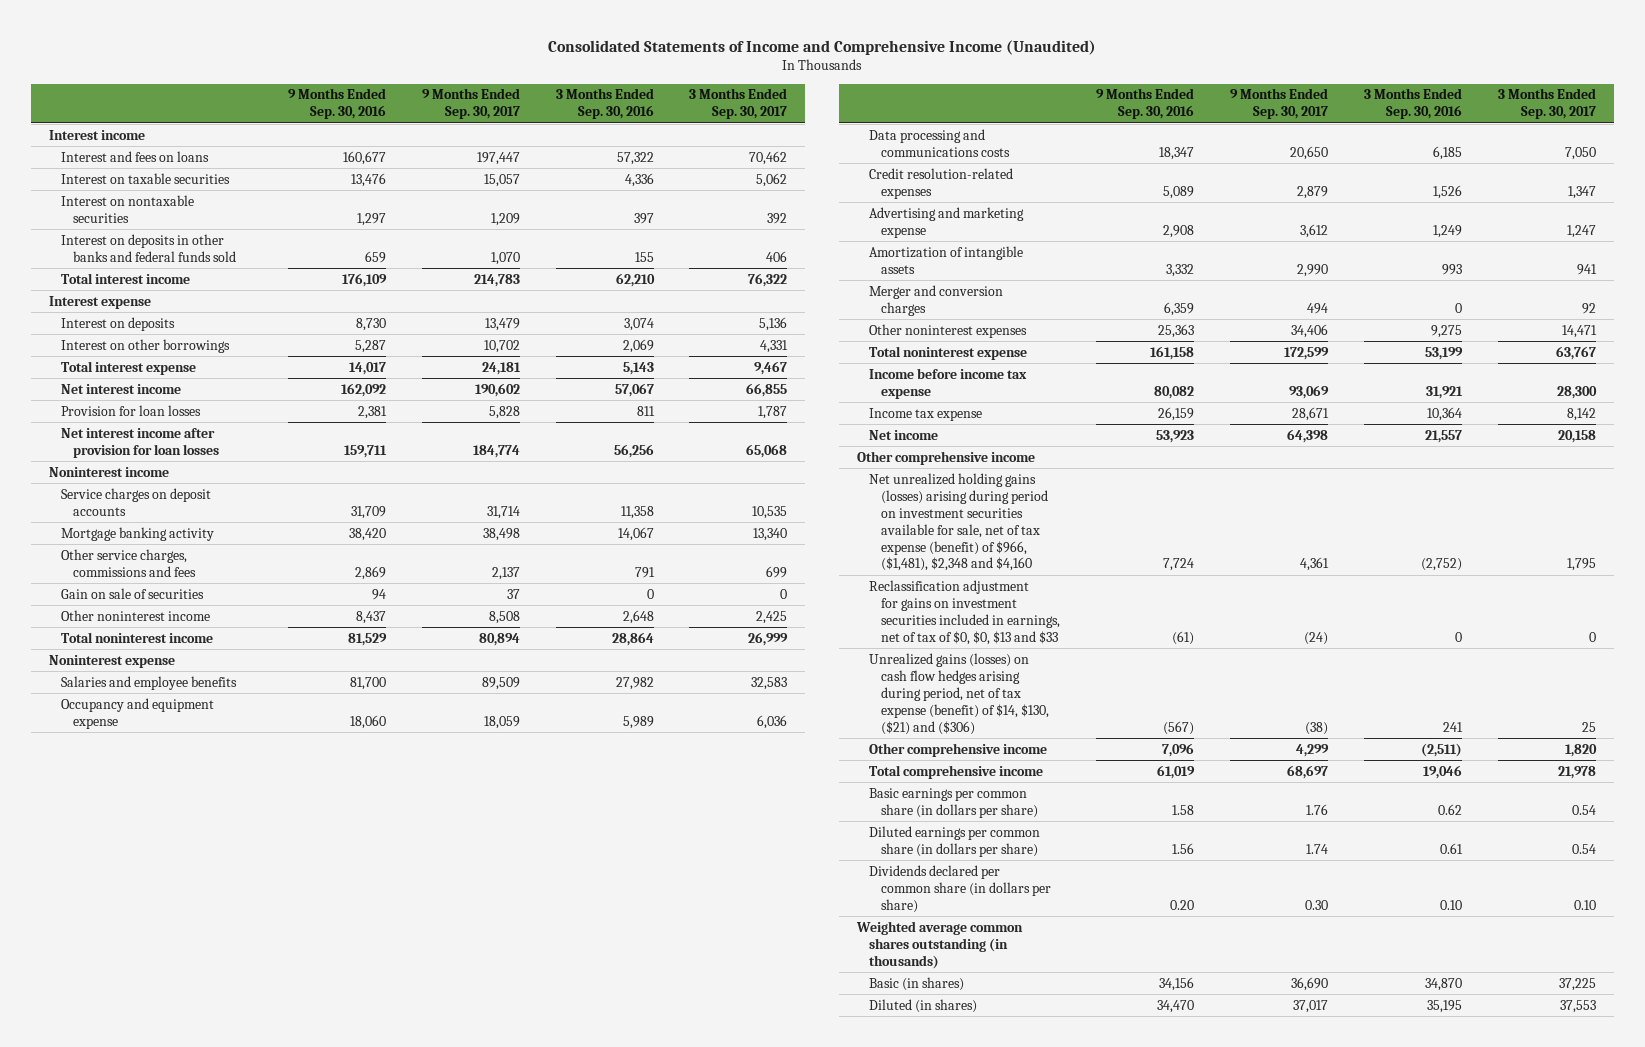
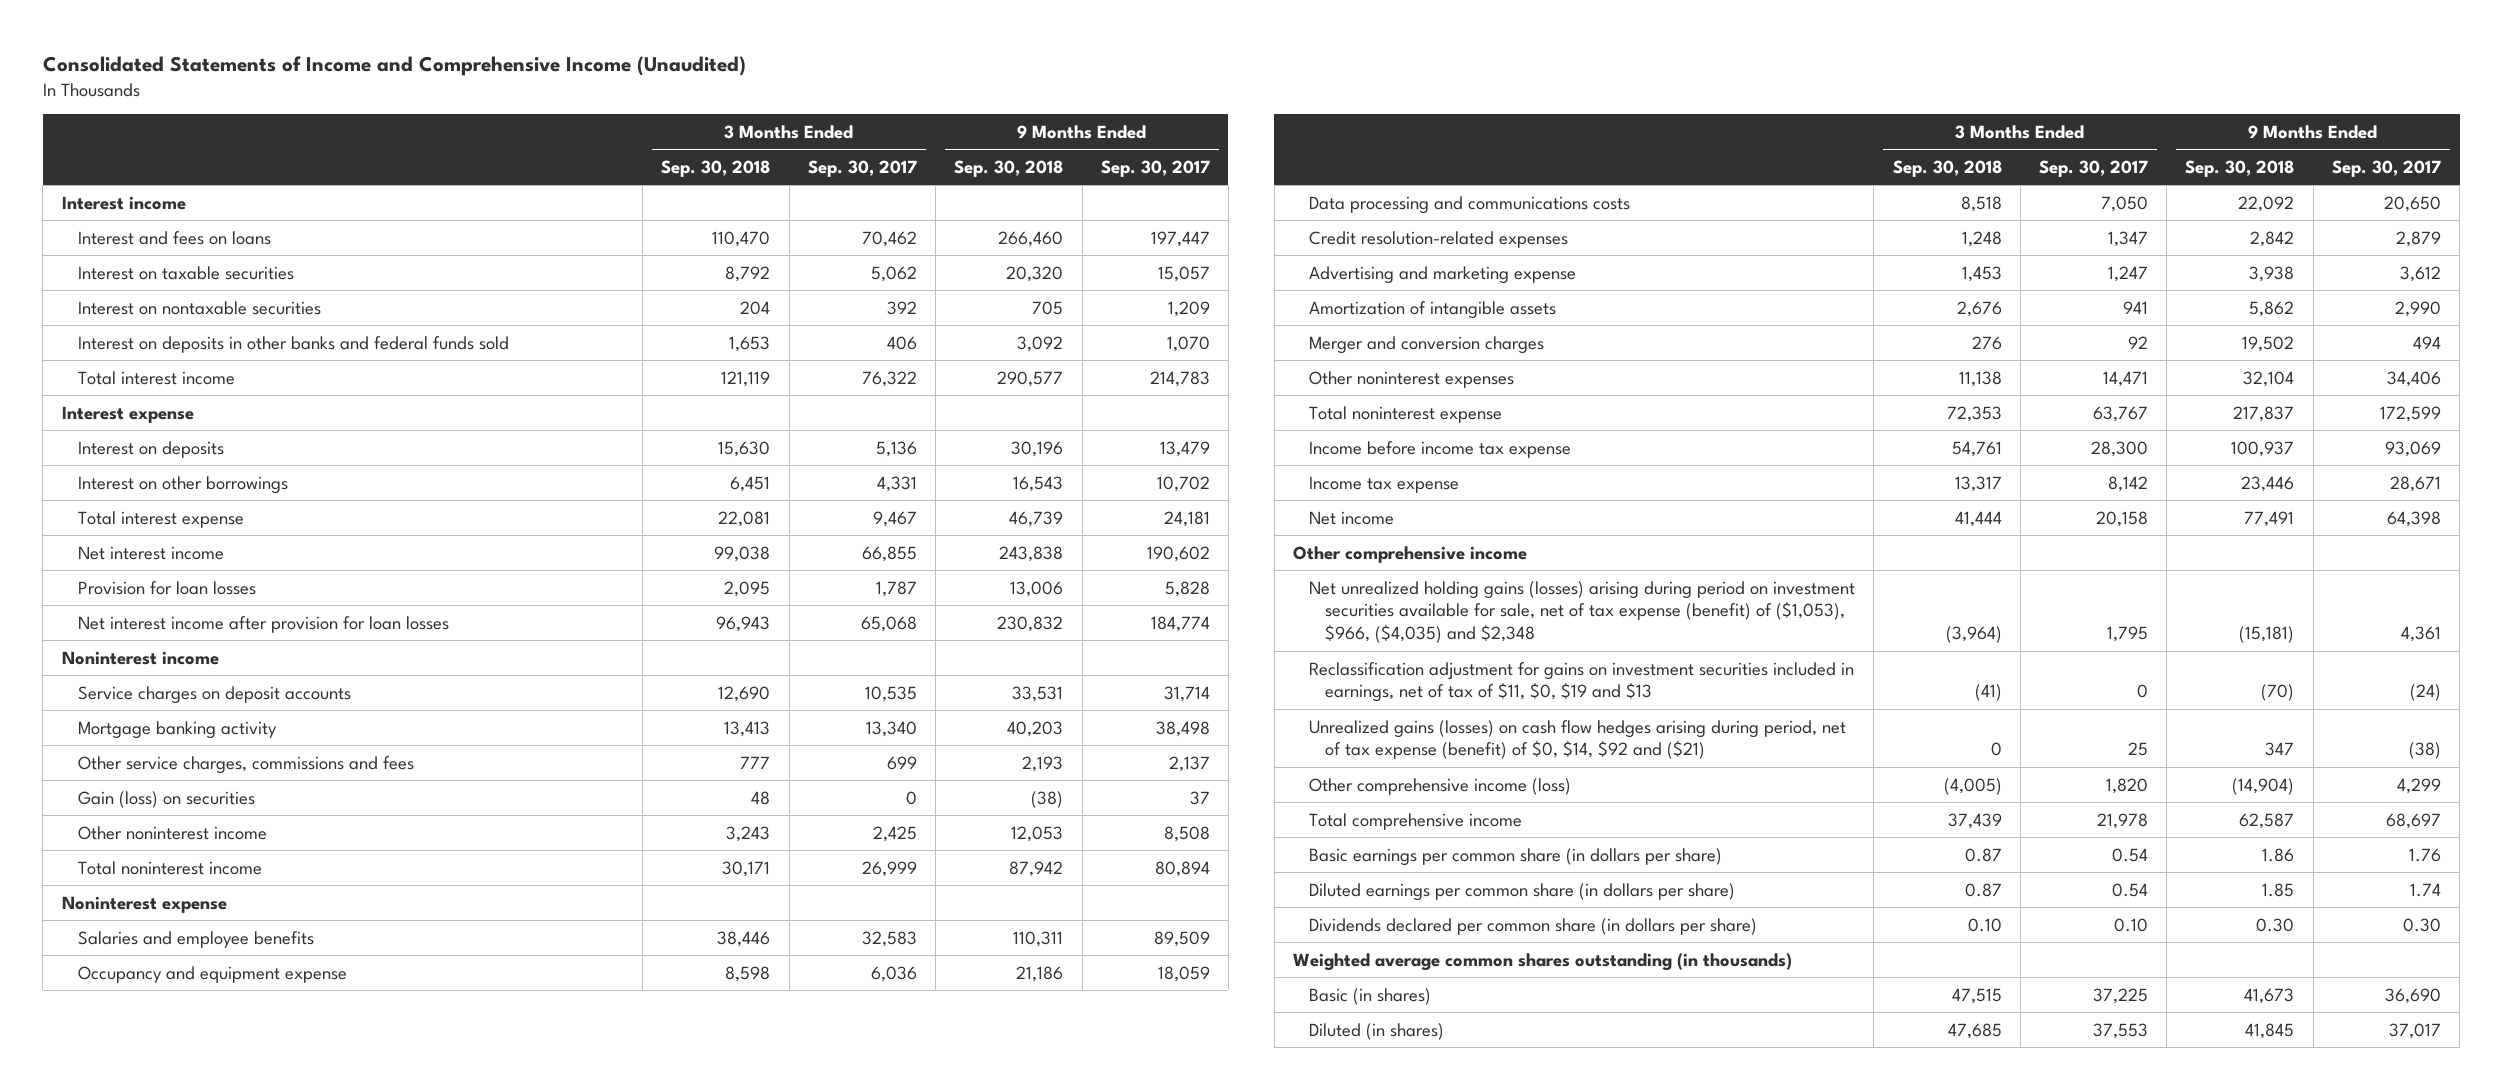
- | 9 Months Ended Sep. 30, 2016 | 9 Months Ended Sep. 30, 2017 | 3 Months Ended Sep. 30, 2016 | 3 Months Ended Sep. 30, 2017
+ | 3 Months Ended Sep. 30, 2018 | 3 Months Ended Sep. 30, 2017 | 9 Months Ended Sep. 30, 2018 | 9 Months Ended Sep. 30, 2017
- Gain on sale of securities | 94 | 37 | 0 | 0
+ Gain (loss) on securities | 48 | 0 | (38) | 37
- Net unrealized holding gains (losses) arising during period on investment securities available for sale, net of tax expense (benefit) of $966, ($1,481), $2,348 and $4,160 | 7,724 | 4,361 | (2,752) | 1,795
- Reclassification adjustment for gains on investment securities included in earnings, net of tax of $0, $0, $13 and $33 | (61) | (24) | 0 | 0
- Unrealized gains (losses) on cash flow hedges arising during period, net of tax expense (benefit) of $14, $130, ($21) and ($306) | (567) | (38) | 241 | 25
- Other comprehensive income | 7,096 | 4,299 | (2,511) | 1,820
+ Net unrealized holding gains (losses) arising during period on investment securities available for sale, net of tax expense (benefit) of ($1,053), $966, ($4,035) and $2,348 | (3,964) | 1,795 | (15,181) | 4,361
+ Reclassification adjustment for gains on investment securities included in earnings, net of tax of $11, $0, $19 and $13 | (41) | 0 | (70) | (24)
+ Unrealized gains (losses) on cash flow hedges arising during period, net of tax expense (benefit) of $0, $14, $92 and ($21) | 0 | 25 | 347 | (38)
+ Other comprehensive income (loss) | (4,005) | 1,820 | (14,904) | 4,299

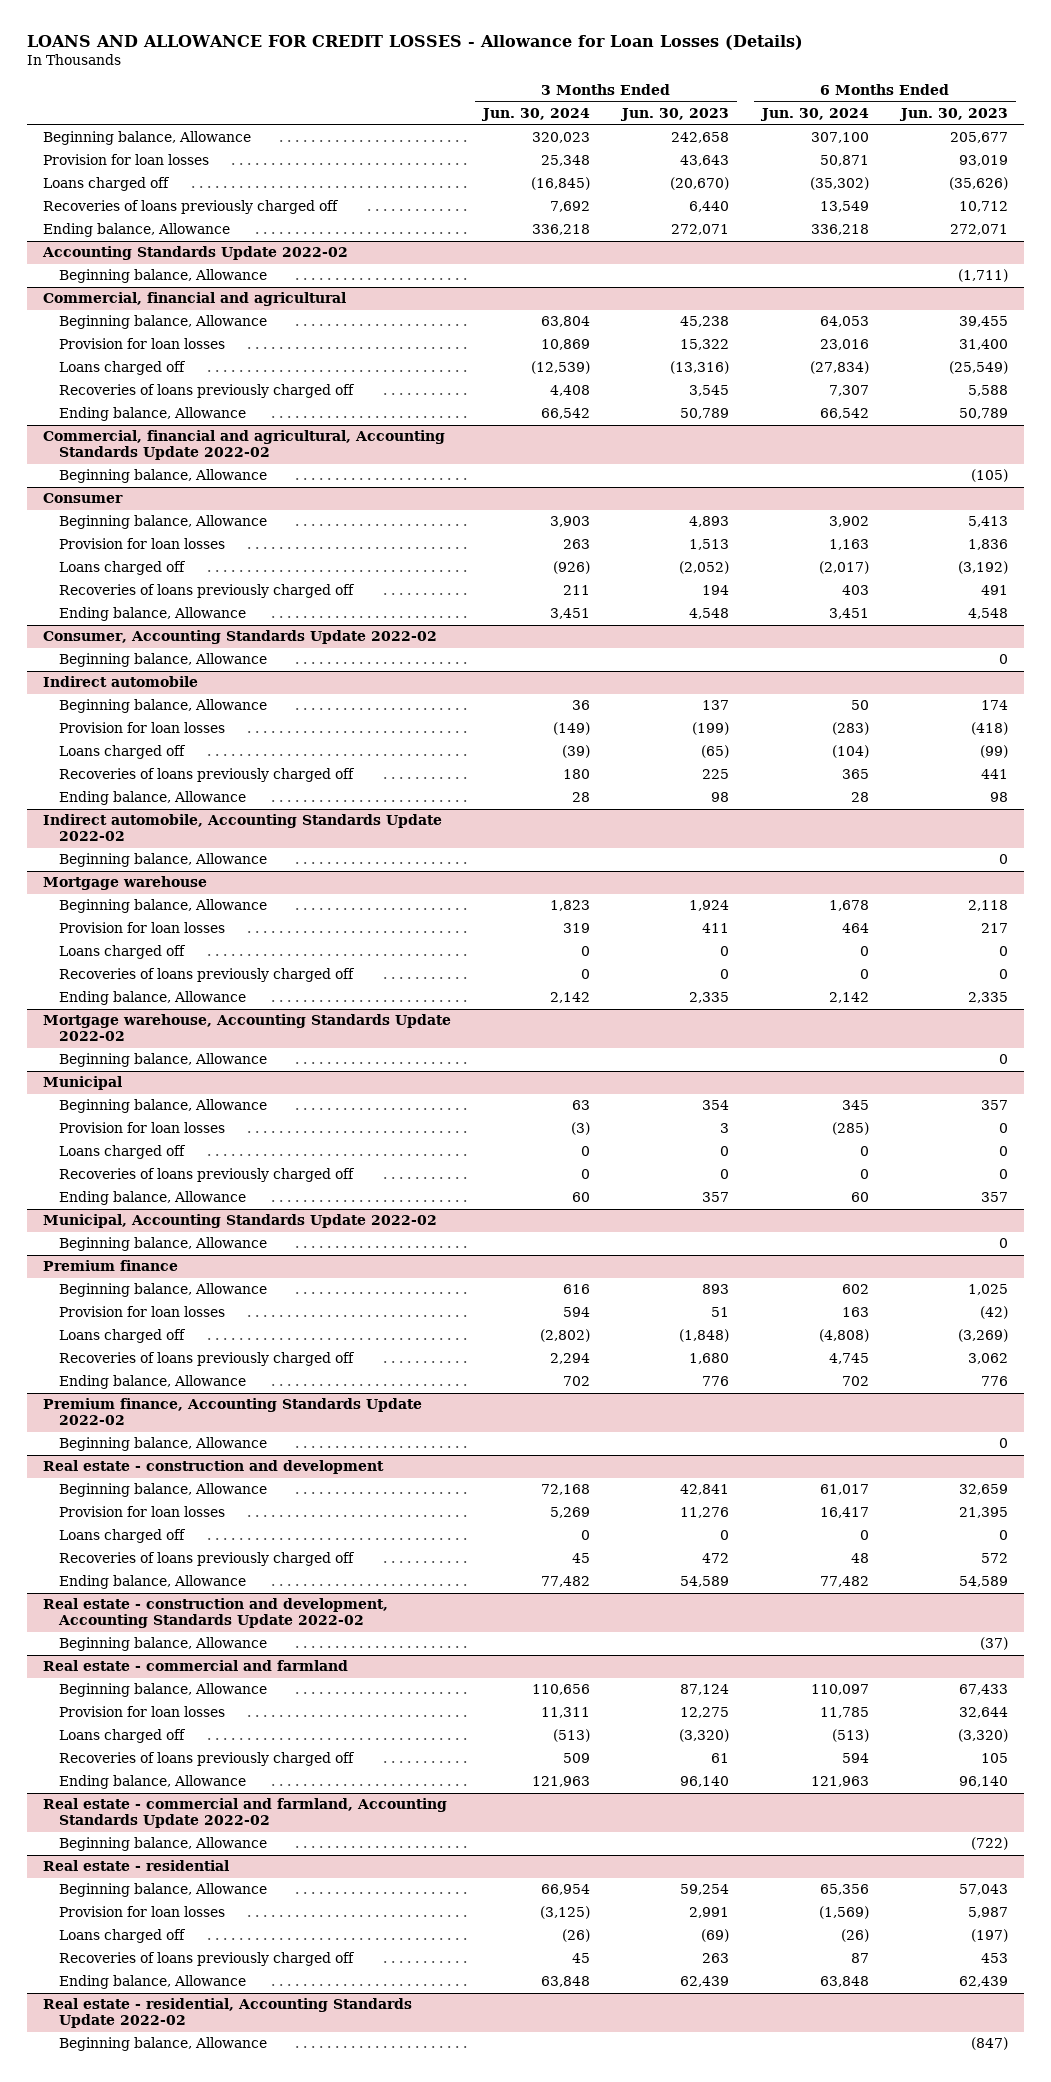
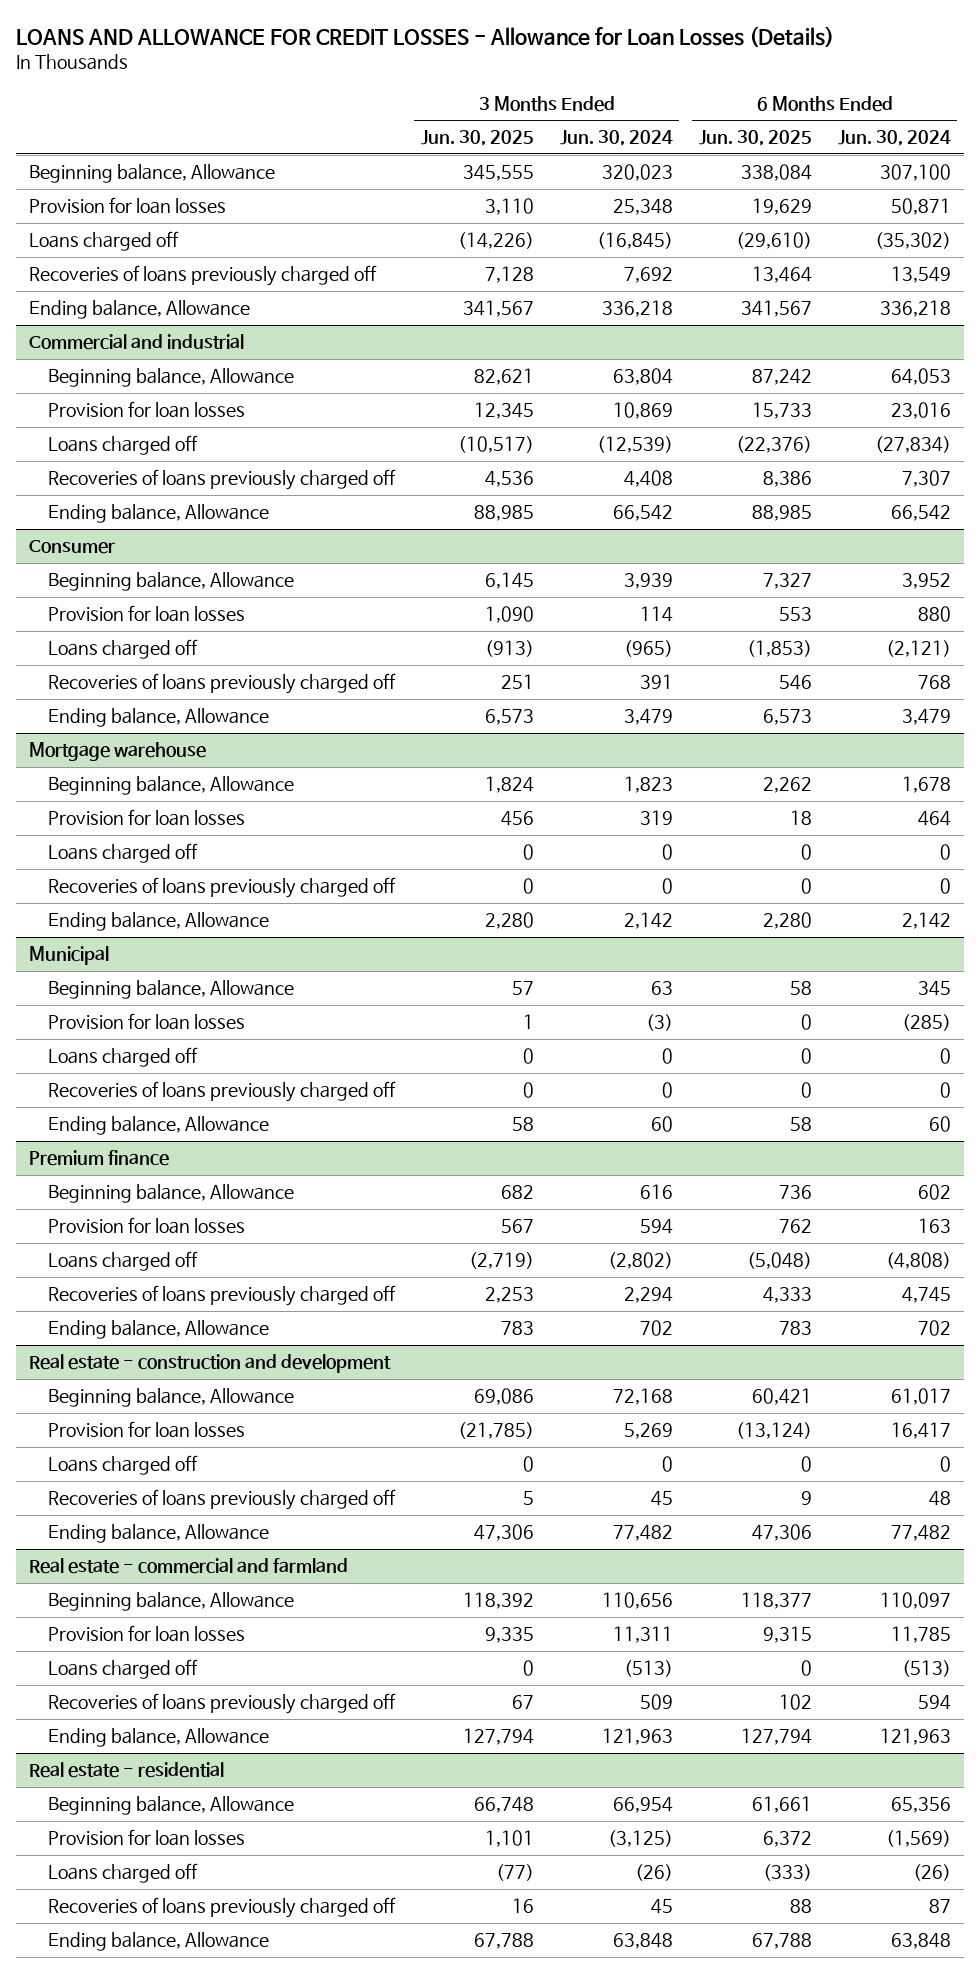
- | 3 Months Ended Jun. 30, 2024 | 3 Months Ended Jun. 30, 2023 | 6 Months Ended Jun. 30, 2024 | 6 Months Ended Jun. 30, 2023
+ | 3 Months Ended Jun. 30, 2025 | 3 Months Ended Jun. 30, 2024 | 6 Months Ended Jun. 30, 2025 | 6 Months Ended Jun. 30, 2024
- Accounting Standards Update 2022-02
- Beginning balance, Allowance | | | | (1,711)
- Commercial, financial and agricultural
+ Commercial and industrial
- Commercial, financial and agricultural, Accounting Standards Update 2022-02
- Beginning balance, Allowance | | | | (105)
@ Consumer
- Beginning balance, Allowance | 3,903 | 4,893 | 3,902 | 5,413
- Provision for loan losses | 263 | 1,513 | 1,163 | 1,836
- Loans charged off | (926) | (2,052) | (2,017) | (3,192)
- Recoveries of loans previously charged off | 211 | 194 | 403 | 491
- Ending balance, Allowance | 3,451 | 4,548 | 3,451 | 4,548
- Consumer, Accounting Standards Update 2022-02
- Beginning balance, Allowance | | | | 0
- Indirect automobile
- Beginning balance, Allowance | 36 | 137 | 50 | 174
- Provision for loan losses | (149) | (199) | (283) | (418)
- Loans charged off | (39) | (65) | (104) | (99)
- Recoveries of loans previously charged off | 180 | 225 | 365 | 441
- Ending balance, Allowance | 28 | 98 | 28 | 98
- Indirect automobile, Accounting Standards Update 2022-02
- Beginning balance, Allowance | | | | 0
@ Consumer
+ Beginning balance, Allowance | 6,145 | 3,939 | 7,327 | 3,952
+ Provision for loan losses | 1,090 | 114 | 553 | 880
+ Loans charged off | (913) | (965) | (1,853) | (2,121)
+ Recoveries of loans previously charged off | 251 | 391 | 546 | 768
+ Ending balance, Allowance | 6,573 | 3,479 | 6,573 | 3,479
- Mortgage warehouse, Accounting Standards Update 2022-02
- Beginning balance, Allowance | | | | 0
- Municipal, Accounting Standards Update 2022-02
- Beginning balance, Allowance | | | | 0
- Premium finance, Accounting Standards Update 2022-02
- Beginning balance, Allowance | | | | 0
- Real estate - construction and development, Accounting Standards Update 2022-02
- Beginning balance, Allowance | | | | (37)
- Real estate - commercial and farmland, Accounting Standards Update 2022-02
- Beginning balance, Allowance | | | | (722)
- Real estate - residential, Accounting Standards Update 2022-02
- Beginning balance, Allowance | | | | (847)

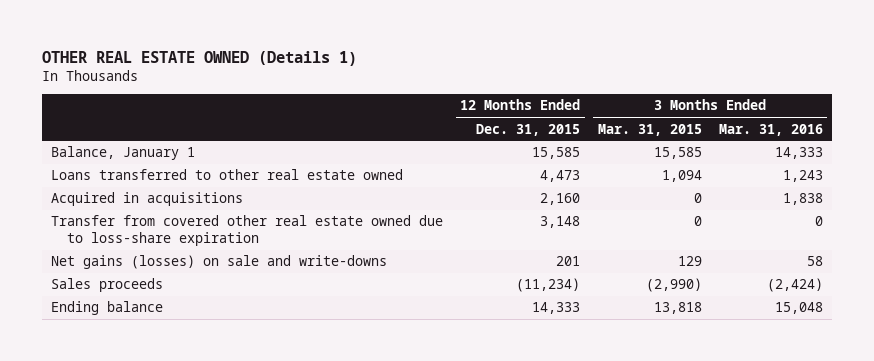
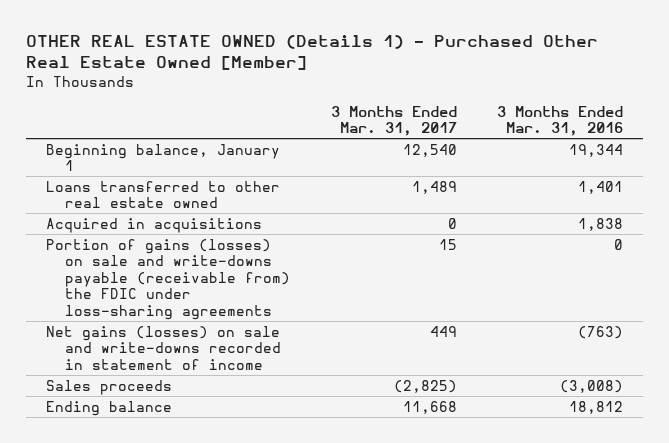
- OTHER REAL ESTATE OWNED (Details 1)
+ OTHER REAL ESTATE OWNED (Details 1) - Purchased Other Real Estate Owned [Member]
- | 12 Months Ended Dec. 31, 2015 | 3 Months Ended Mar. 31, 2015 | 3 Months Ended Mar. 31, 2016
+ | 3 Months Ended Mar. 31, 2017 | 3 Months Ended Mar. 31, 2016
- Balance, January 1 | 15,585 | 15,585 | 14,333
- Loans transferred to other real estate owned | 4,473 | 1,094 | 1,243
+ Beginning balance, January 1 | 12,540 | 19,344
+ Loans transferred to other real estate owned | 1,489 | 1,401
- Transfer from covered other real estate owned due to loss-share expiration | 3,148 | 0 | 0
- Net gains (losses) on sale and write-downs | 201 | 129 | 58
- Sales proceeds | (11,234) | (2,990) | (2,424)
- Ending balance | 14,333 | 13,818 | 15,048
+ Portion of gains (losses) on sale and write-downs payable (receivable from) the FDIC under loss-sharing agreements | 15 | 0
+ Net gains (losses) on sale and write-downs recorded in statement of income | 449 | (763)
+ Sales proceeds | (2,825) | (3,008)
+ Ending balance | 11,668 | 18,812

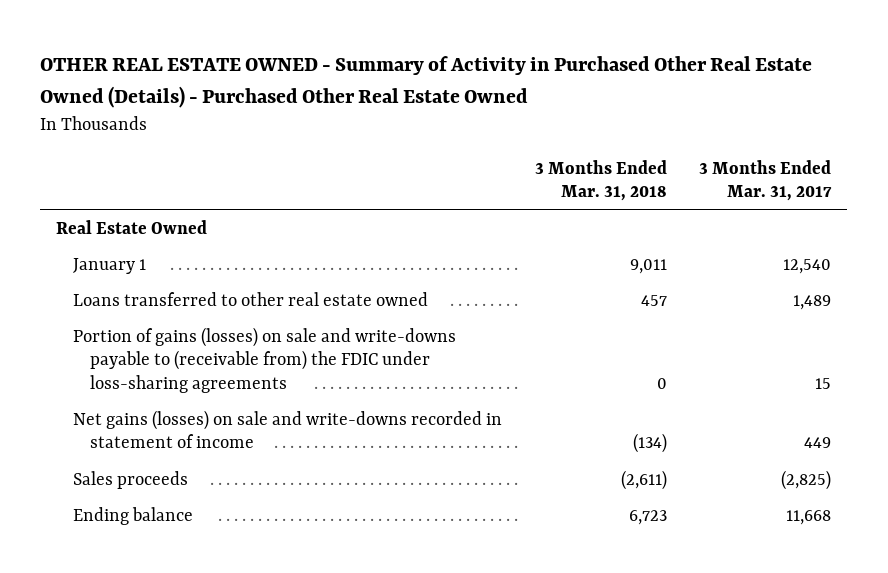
- OTHER REAL ESTATE OWNED (Details 1) - Purchased Other Real Estate Owned [Member]
+ OTHER REAL ESTATE OWNED - Summary of Activity in Purchased Other Real Estate Owned (Details) - Purchased Other Real Estate Owned
- | 3 Months Ended Mar. 31, 2017 | 3 Months Ended Mar. 31, 2016
+ | 3 Months Ended Mar. 31, 2018 | 3 Months Ended Mar. 31, 2017
- Beginning balance, January 1 | 12,540 | 19,344
+ Real Estate Owned
+ January 1 | 9,011 | 12,540
- Acquired in acquisitions | 0 | 1,838
- Portion of gains (losses) on sale and write-downs payable (receivable from) the FDIC under loss-sharing agreements | 15 | 0
+ Portion of gains (losses) on sale and write-downs payable to (receivable from) the FDIC under loss-sharing agreements | 0 | 15

